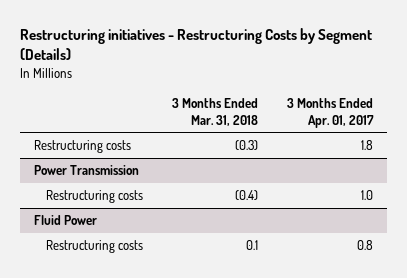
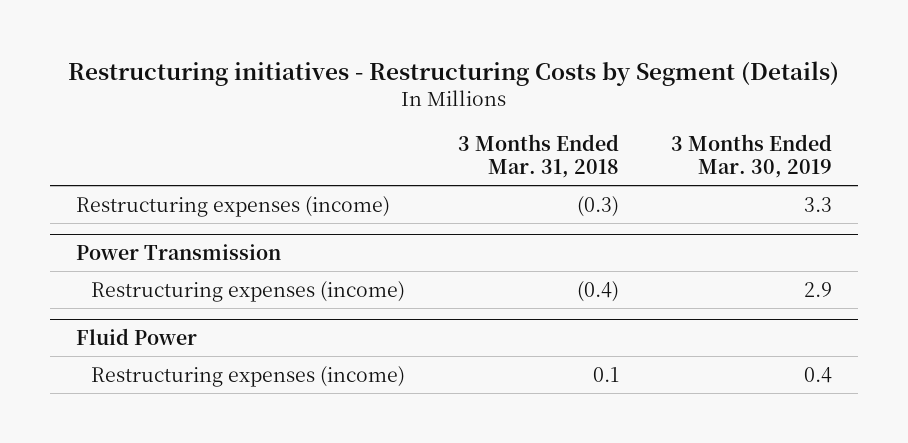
- | 3 Months Ended Mar. 31, 2018 | 3 Months Ended Apr. 01, 2017
+ | 3 Months Ended Mar. 31, 2018 | 3 Months Ended Mar. 30, 2019
- Restructuring costs | (0.3) | 1.8
+ Restructuring expenses (income) | (0.3) | 3.3
@ Power Transmission
- Restructuring costs | (0.4) | 1.0
+ Restructuring expenses (income) | (0.4) | 2.9
@ Fluid Power
- Restructuring costs | 0.1 | 0.8
+ Restructuring expenses (income) | 0.1 | 0.4

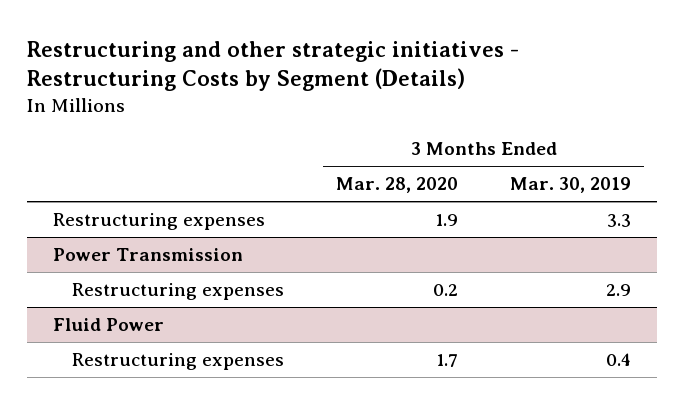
- Restructuring initiatives - Restructuring Costs by Segment (Details)
+ Restructuring and other strategic initiatives - Restructuring Costs by Segment (Details)
- | 3 Months Ended Mar. 31, 2018 | 3 Months Ended Mar. 30, 2019
+ | 3 Months Ended Mar. 28, 2020 | 3 Months Ended Mar. 30, 2019
- Restructuring expenses (income) | (0.3) | 3.3
+ Restructuring expenses | 1.9 | 3.3
@ Power Transmission
- Restructuring expenses (income) | (0.4) | 2.9
+ Restructuring expenses | 0.2 | 2.9
@ Fluid Power
- Restructuring expenses (income) | 0.1 | 0.4
+ Restructuring expenses | 1.7 | 0.4

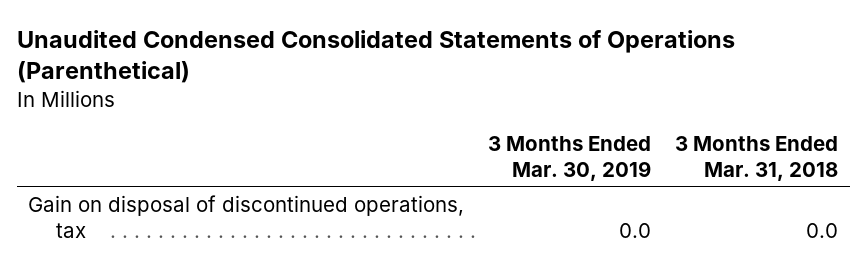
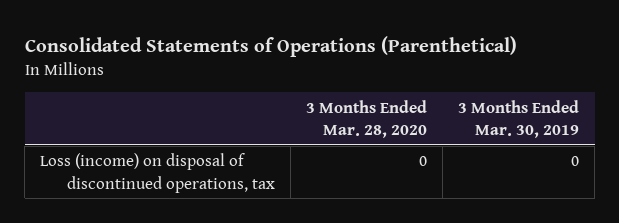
- Unaudited Condensed Consolidated Statements of Operations (Parenthetical)
+ Consolidated Statements of Operations (Parenthetical)
- | 3 Months Ended Mar. 30, 2019 | 3 Months Ended Mar. 31, 2018
+ | 3 Months Ended Mar. 28, 2020 | 3 Months Ended Mar. 30, 2019
- Gain on disposal of discontinued operations, tax | 0.0 | 0.0
+ Loss (income) on disposal of discontinued operations, tax | 0 | 0

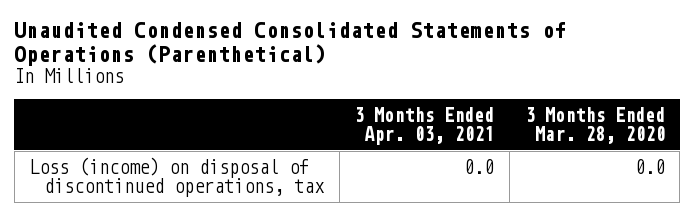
- Consolidated Statements of Operations (Parenthetical)
+ Unaudited Condensed Consolidated Statements of Operations (Parenthetical)
- | 3 Months Ended Mar. 28, 2020 | 3 Months Ended Mar. 30, 2019
+ | 3 Months Ended Apr. 03, 2021 | 3 Months Ended Mar. 28, 2020
- Loss (income) on disposal of discontinued operations, tax | 0 | 0
+ Loss (income) on disposal of discontinued operations, tax | 0.0 | 0.0

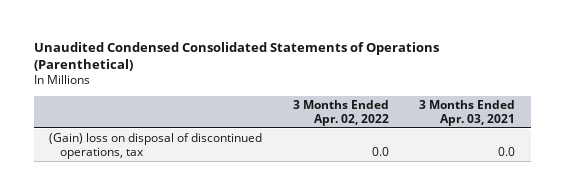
- | 3 Months Ended Apr. 03, 2021 | 3 Months Ended Mar. 28, 2020
+ | 3 Months Ended Apr. 02, 2022 | 3 Months Ended Apr. 03, 2021
- Loss (income) on disposal of discontinued operations, tax | 0.0 | 0.0
+ (Gain) loss on disposal of discontinued operations, tax | 0.0 | 0.0

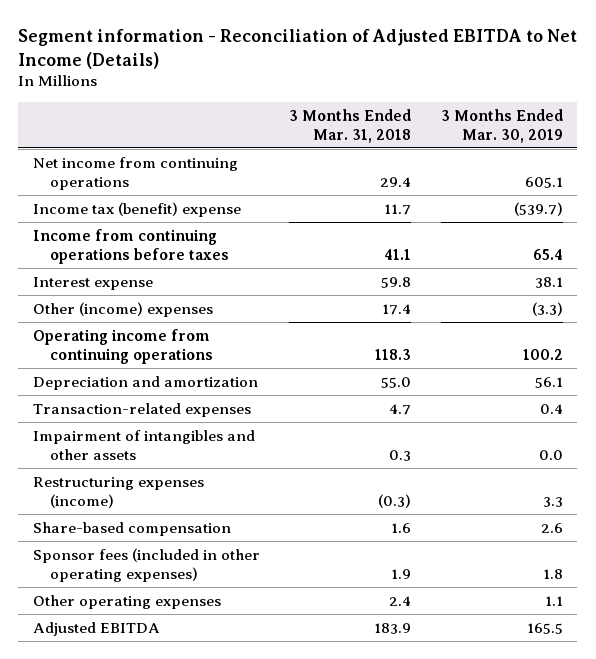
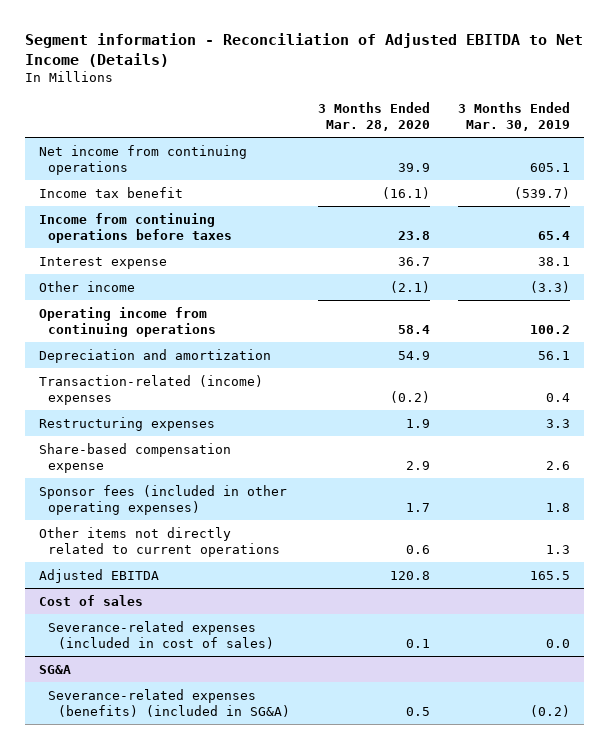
- | 3 Months Ended Mar. 31, 2018 | 3 Months Ended Mar. 30, 2019
+ | 3 Months Ended Mar. 28, 2020 | 3 Months Ended Mar. 30, 2019
- Income tax (benefit) expense | 11.7 | (539.7)
+ Income tax benefit | (16.1) | (539.7)
- Other (income) expenses | 17.4 | (3.3)
+ Other income | (2.1) | (3.3)
- Transaction-related expenses | 4.7 | 0.4
- Impairment of intangibles and other assets | 0.3 | 0.0
- Restructuring expenses (income) | (0.3) | 3.3
- Share-based compensation | 1.6 | 2.6
+ Transaction-related (income) expenses | (0.2) | 0.4
+ Restructuring expenses | 1.9 | 3.3
+ Share-based compensation expense | 2.9 | 2.6
- Other operating expenses | 2.4 | 1.1
+ Other items not directly related to current operations | 0.6 | 1.3
+ Cost of sales
+ Severance-related expenses (included in cost of sales) | 0.1 | 0.0
+ SG&A
+ Severance-related expenses (benefits) (included in SG&A) | 0.5 | (0.2)

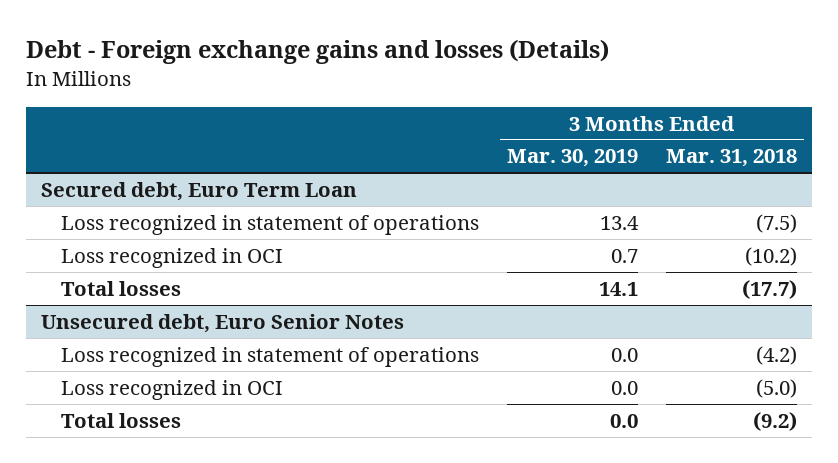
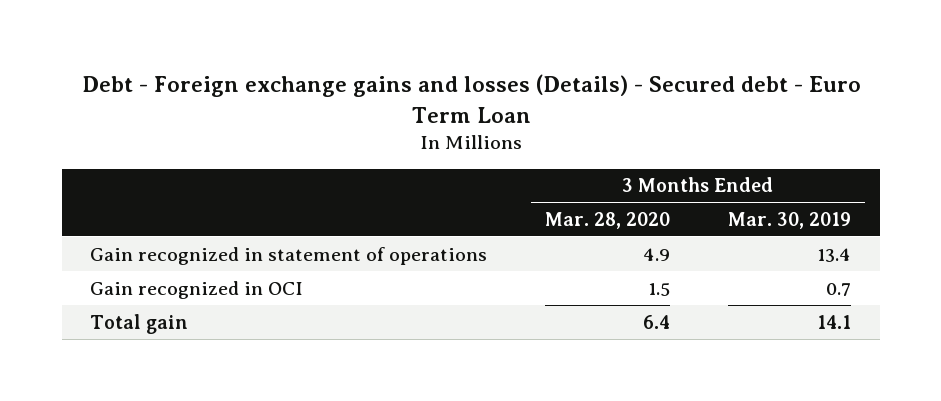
- Debt - Foreign exchange gains and losses (Details)
+ Debt - Foreign exchange gains and losses (Details) - Secured debt - Euro Term Loan
- | 3 Months Ended Mar. 30, 2019 | 3 Months Ended Mar. 31, 2018
+ | 3 Months Ended Mar. 28, 2020 | 3 Months Ended Mar. 30, 2019
- Secured debt, Euro Term Loan
- Loss recognized in statement of operations | 13.4 | (7.5)
- Loss recognized in OCI | 0.7 | (10.2)
- Total losses | 14.1 | (17.7)
- Unsecured debt, Euro Senior Notes
- Loss recognized in statement of operations | 0.0 | (4.2)
- Loss recognized in OCI | 0.0 | (5.0)
- Total losses | 0.0 | (9.2)
+ Gain recognized in statement of operations | 4.9 | 13.4
+ Gain recognized in OCI | 1.5 | 0.7
+ Total gain | 6.4 | 14.1

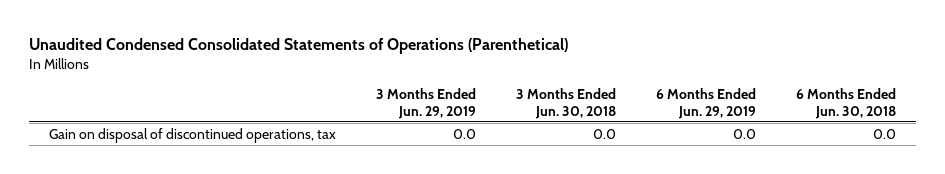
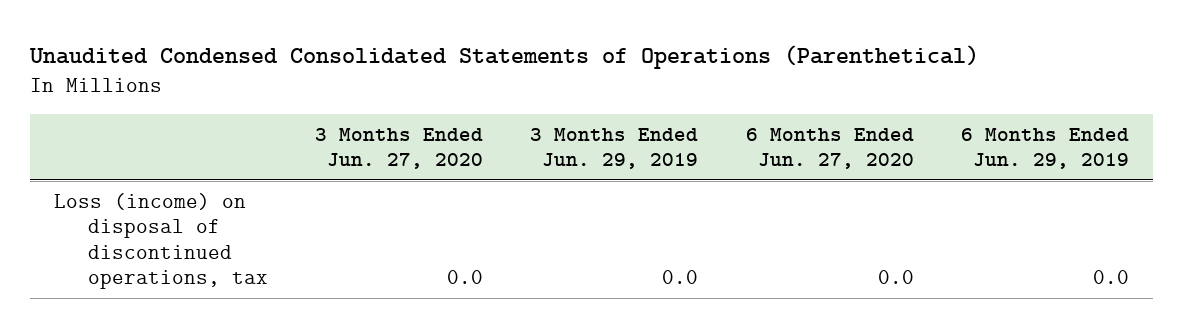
- | 3 Months Ended Jun. 29, 2019 | 3 Months Ended Jun. 30, 2018 | 6 Months Ended Jun. 29, 2019 | 6 Months Ended Jun. 30, 2018
+ | 3 Months Ended Jun. 27, 2020 | 3 Months Ended Jun. 29, 2019 | 6 Months Ended Jun. 27, 2020 | 6 Months Ended Jun. 29, 2019
- Gain on disposal of discontinued operations, tax | 0.0 | 0.0 | 0.0 | 0.0
+ Loss (income) on disposal of discontinued operations, tax | 0.0 | 0.0 | 0.0 | 0.0

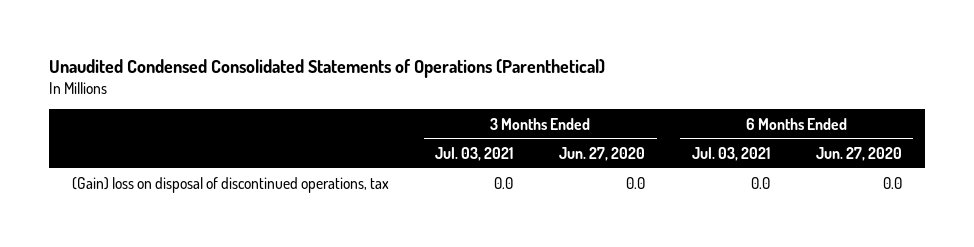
- | 3 Months Ended Jun. 27, 2020 | 3 Months Ended Jun. 29, 2019 | 6 Months Ended Jun. 27, 2020 | 6 Months Ended Jun. 29, 2019
+ | 3 Months Ended Jul. 03, 2021 | 3 Months Ended Jun. 27, 2020 | 6 Months Ended Jul. 03, 2021 | 6 Months Ended Jun. 27, 2020
- Loss (income) on disposal of discontinued operations, tax | 0.0 | 0.0 | 0.0 | 0.0
+ (Gain) loss on disposal of discontinued operations, tax | 0.0 | 0.0 | 0.0 | 0.0

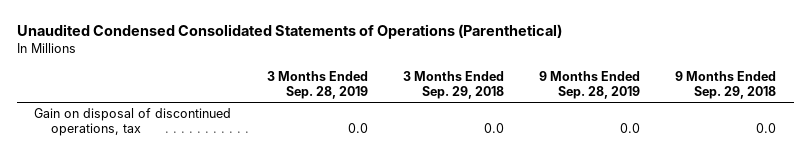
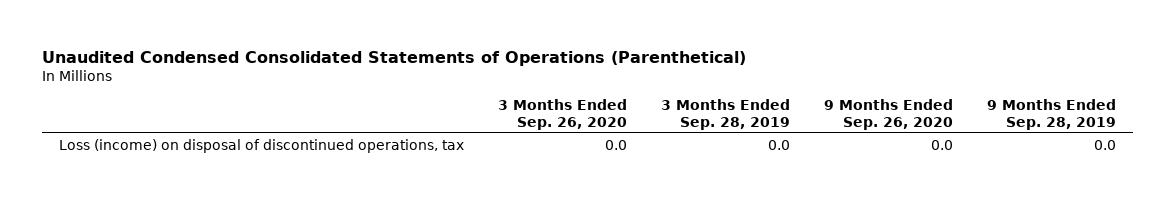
- | 3 Months Ended Sep. 28, 2019 | 3 Months Ended Sep. 29, 2018 | 9 Months Ended Sep. 28, 2019 | 9 Months Ended Sep. 29, 2018
+ | 3 Months Ended Sep. 26, 2020 | 3 Months Ended Sep. 28, 2019 | 9 Months Ended Sep. 26, 2020 | 9 Months Ended Sep. 28, 2019
- Gain on disposal of discontinued operations, tax | 0.0 | 0.0 | 0.0 | 0.0
+ Loss (income) on disposal of discontinued operations, tax | 0.0 | 0.0 | 0.0 | 0.0

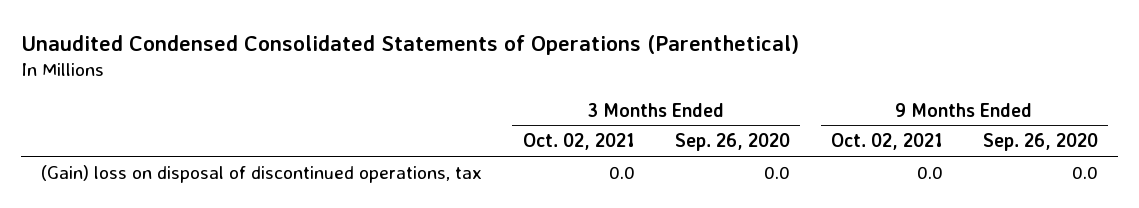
- | 3 Months Ended Sep. 26, 2020 | 3 Months Ended Sep. 28, 2019 | 9 Months Ended Sep. 26, 2020 | 9 Months Ended Sep. 28, 2019
+ | 3 Months Ended Oct. 02, 2021 | 3 Months Ended Sep. 26, 2020 | 9 Months Ended Oct. 02, 2021 | 9 Months Ended Sep. 26, 2020
- Loss (income) on disposal of discontinued operations, tax | 0.0 | 0.0 | 0.0 | 0.0
+ (Gain) loss on disposal of discontinued operations, tax | 0.0 | 0.0 | 0.0 | 0.0

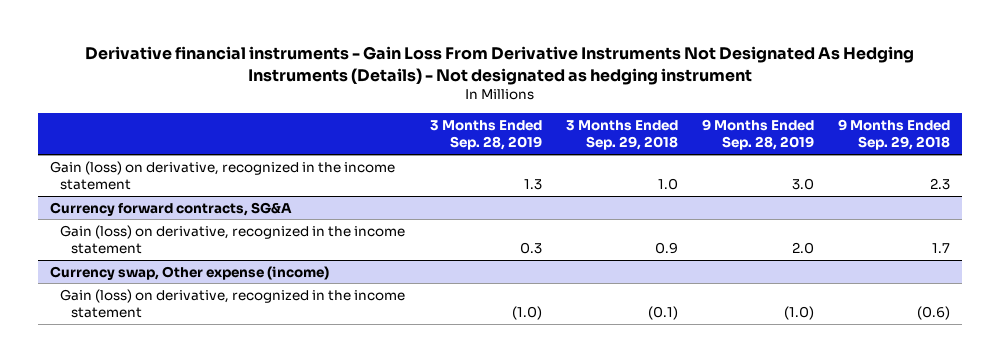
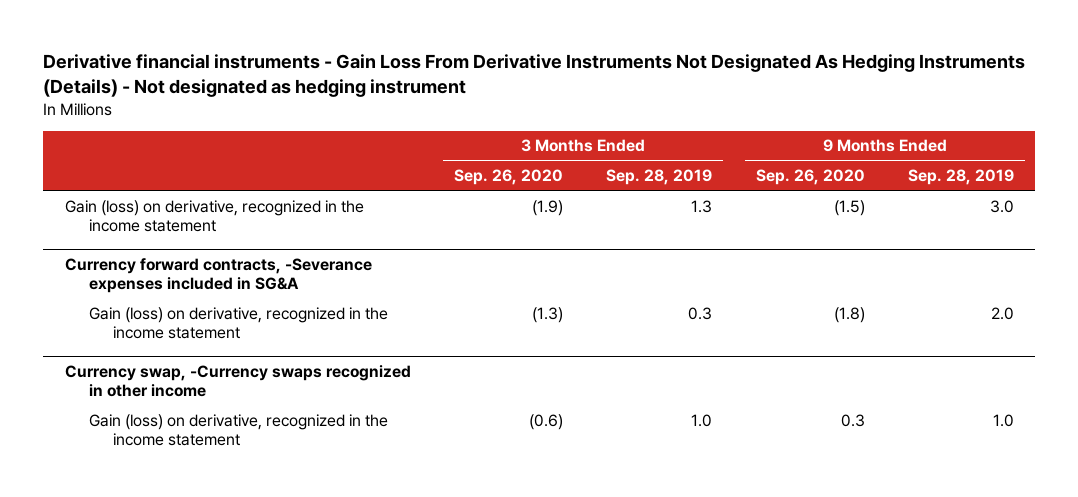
- | 3 Months Ended Sep. 28, 2019 | 3 Months Ended Sep. 29, 2018 | 9 Months Ended Sep. 28, 2019 | 9 Months Ended Sep. 29, 2018
+ | 3 Months Ended Sep. 26, 2020 | 3 Months Ended Sep. 28, 2019 | 9 Months Ended Sep. 26, 2020 | 9 Months Ended Sep. 28, 2019
- Currency forward contracts, SG&A
+ Currency forward contracts, -Severance expenses included in SG&A
- Currency swap, Other expense (income)
- Gain (loss) on derivative, recognized in the income statement | (1.0) | (0.1) | (1.0) | (0.6)
+ Currency swap, -Currency swaps recognized in other income
+ Gain (loss) on derivative, recognized in the income statement | (0.6) | 1.0 | 0.3 | 1.0

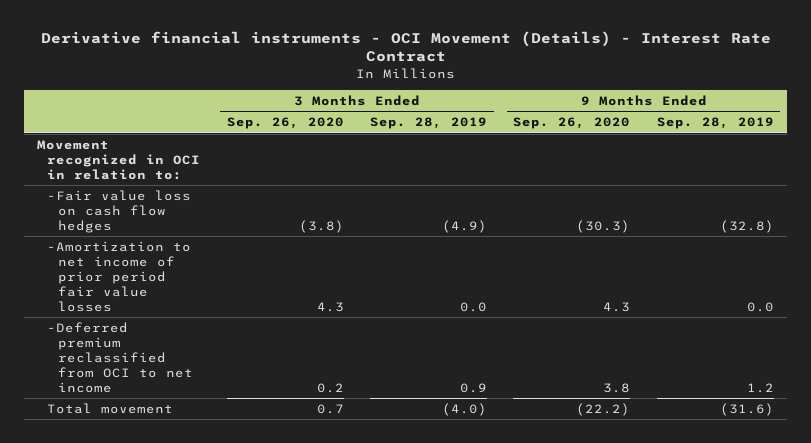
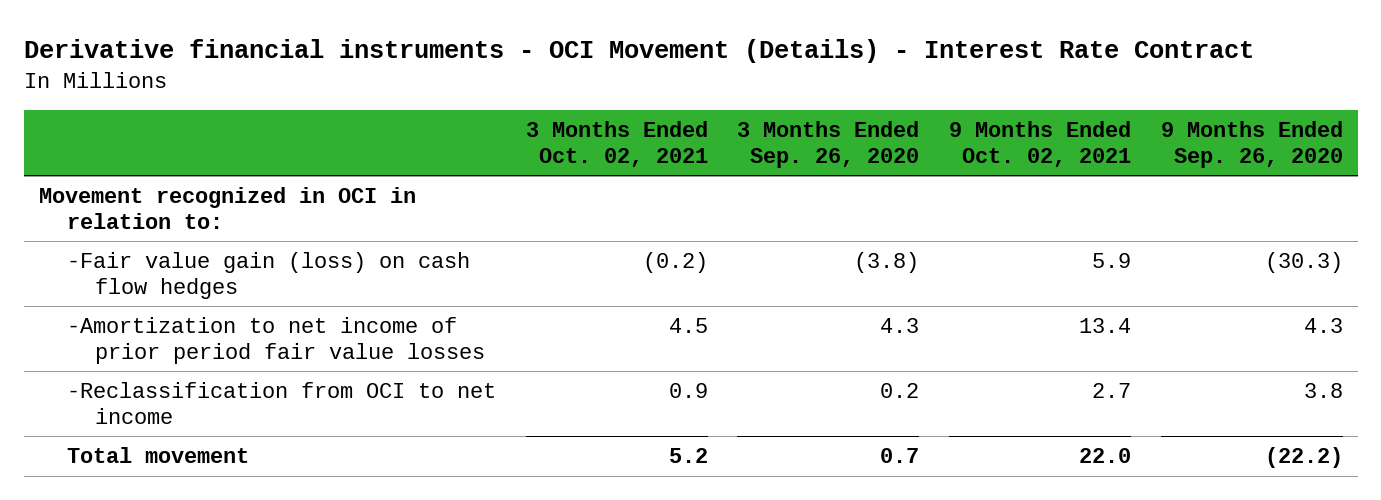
- | 3 Months Ended Sep. 26, 2020 | 3 Months Ended Sep. 28, 2019 | 9 Months Ended Sep. 26, 2020 | 9 Months Ended Sep. 28, 2019
+ | 3 Months Ended Oct. 02, 2021 | 3 Months Ended Sep. 26, 2020 | 9 Months Ended Oct. 02, 2021 | 9 Months Ended Sep. 26, 2020
- -Fair value loss on cash flow hedges | (3.8) | (4.9) | (30.3) | (32.8)
+ -Fair value gain (loss) on cash flow hedges | (0.2) | (3.8) | 5.9 | (30.3)
- -Deferred premium reclassified from OCI to net income | 0.2 | 0.9 | 3.8 | 1.2
+ -Reclassification from OCI to net income | 0.9 | 0.2 | 2.7 | 3.8

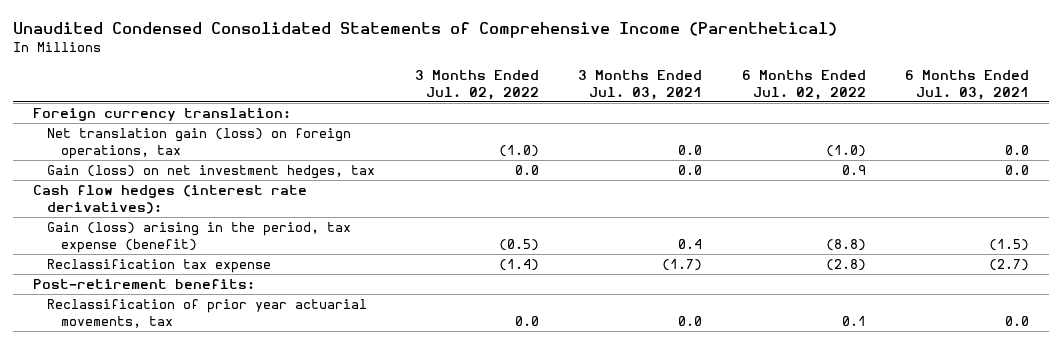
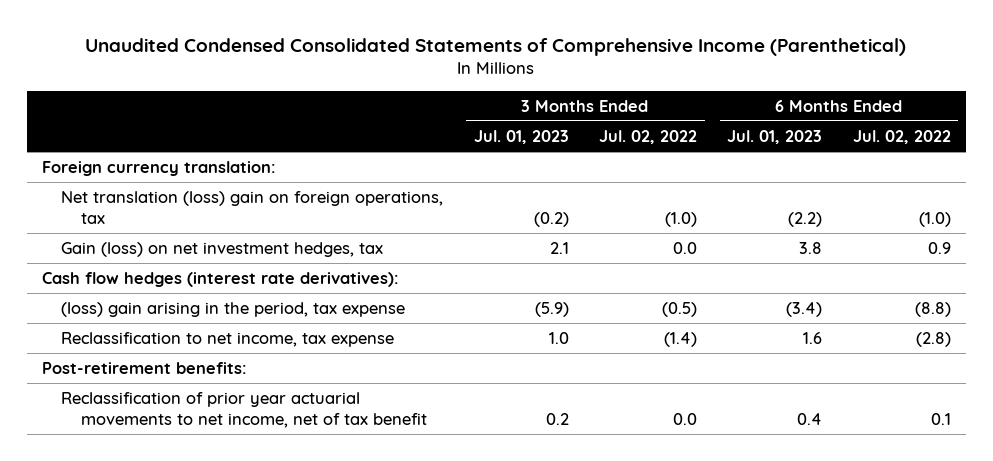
- | 3 Months Ended Jul. 02, 2022 | 3 Months Ended Jul. 03, 2021 | 6 Months Ended Jul. 02, 2022 | 6 Months Ended Jul. 03, 2021
+ | 3 Months Ended Jul. 01, 2023 | 3 Months Ended Jul. 02, 2022 | 6 Months Ended Jul. 01, 2023 | 6 Months Ended Jul. 02, 2022
- Net translation gain (loss) on foreign operations, tax | (1.0) | 0.0 | (1.0) | 0.0
+ Net translation (loss) gain on foreign operations, tax | (0.2) | (1.0) | (2.2) | (1.0)
- Gain (loss) arising in the period, tax expense (benefit) | (0.5) | 0.4 | (8.8) | (1.5)
- Reclassification tax expense | (1.4) | (1.7) | (2.8) | (2.7)
+ (loss) gain arising in the period, tax expense | (5.9) | (0.5) | (3.4) | (8.8)
+ Reclassification to net income, tax expense | 1.0 | (1.4) | 1.6 | (2.8)
- Reclassification of prior year actuarial movements, tax | 0.0 | 0.0 | 0.1 | 0.0
+ Reclassification of prior year actuarial movements to net income, net of tax benefit | 0.2 | 0.0 | 0.4 | 0.1

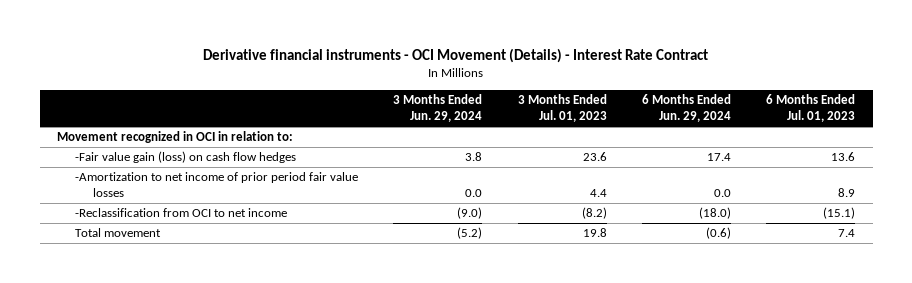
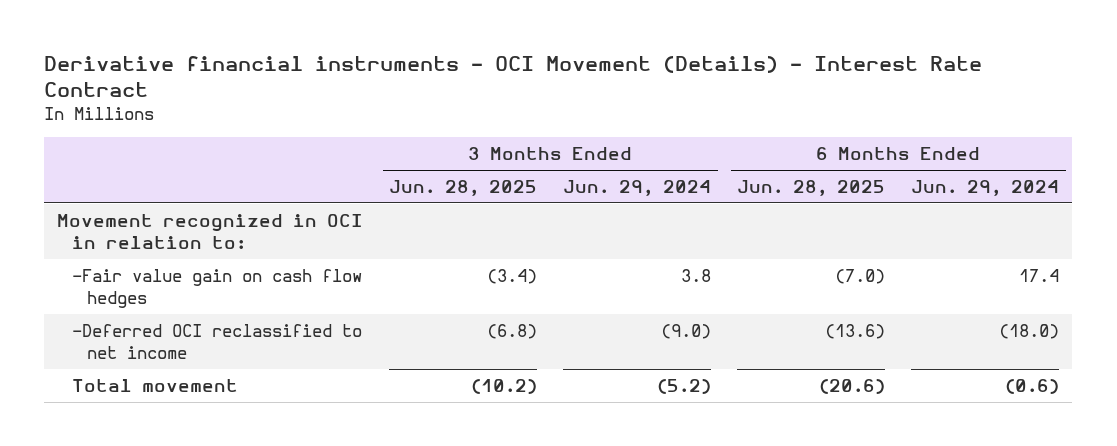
- | 3 Months Ended Jun. 29, 2024 | 3 Months Ended Jul. 01, 2023 | 6 Months Ended Jun. 29, 2024 | 6 Months Ended Jul. 01, 2023
+ | 3 Months Ended Jun. 28, 2025 | 3 Months Ended Jun. 29, 2024 | 6 Months Ended Jun. 28, 2025 | 6 Months Ended Jun. 29, 2024
- -Fair value gain (loss) on cash flow hedges | 3.8 | 23.6 | 17.4 | 13.6
- -Amortization to net income of prior period fair value losses | 0.0 | 4.4 | 0.0 | 8.9
- -Reclassification from OCI to net income | (9.0) | (8.2) | (18.0) | (15.1)
+ -Fair value gain on cash flow hedges | (3.4) | 3.8 | (7.0) | 17.4
+ -Deferred OCI reclassified to net income | (6.8) | (9.0) | (13.6) | (18.0)

